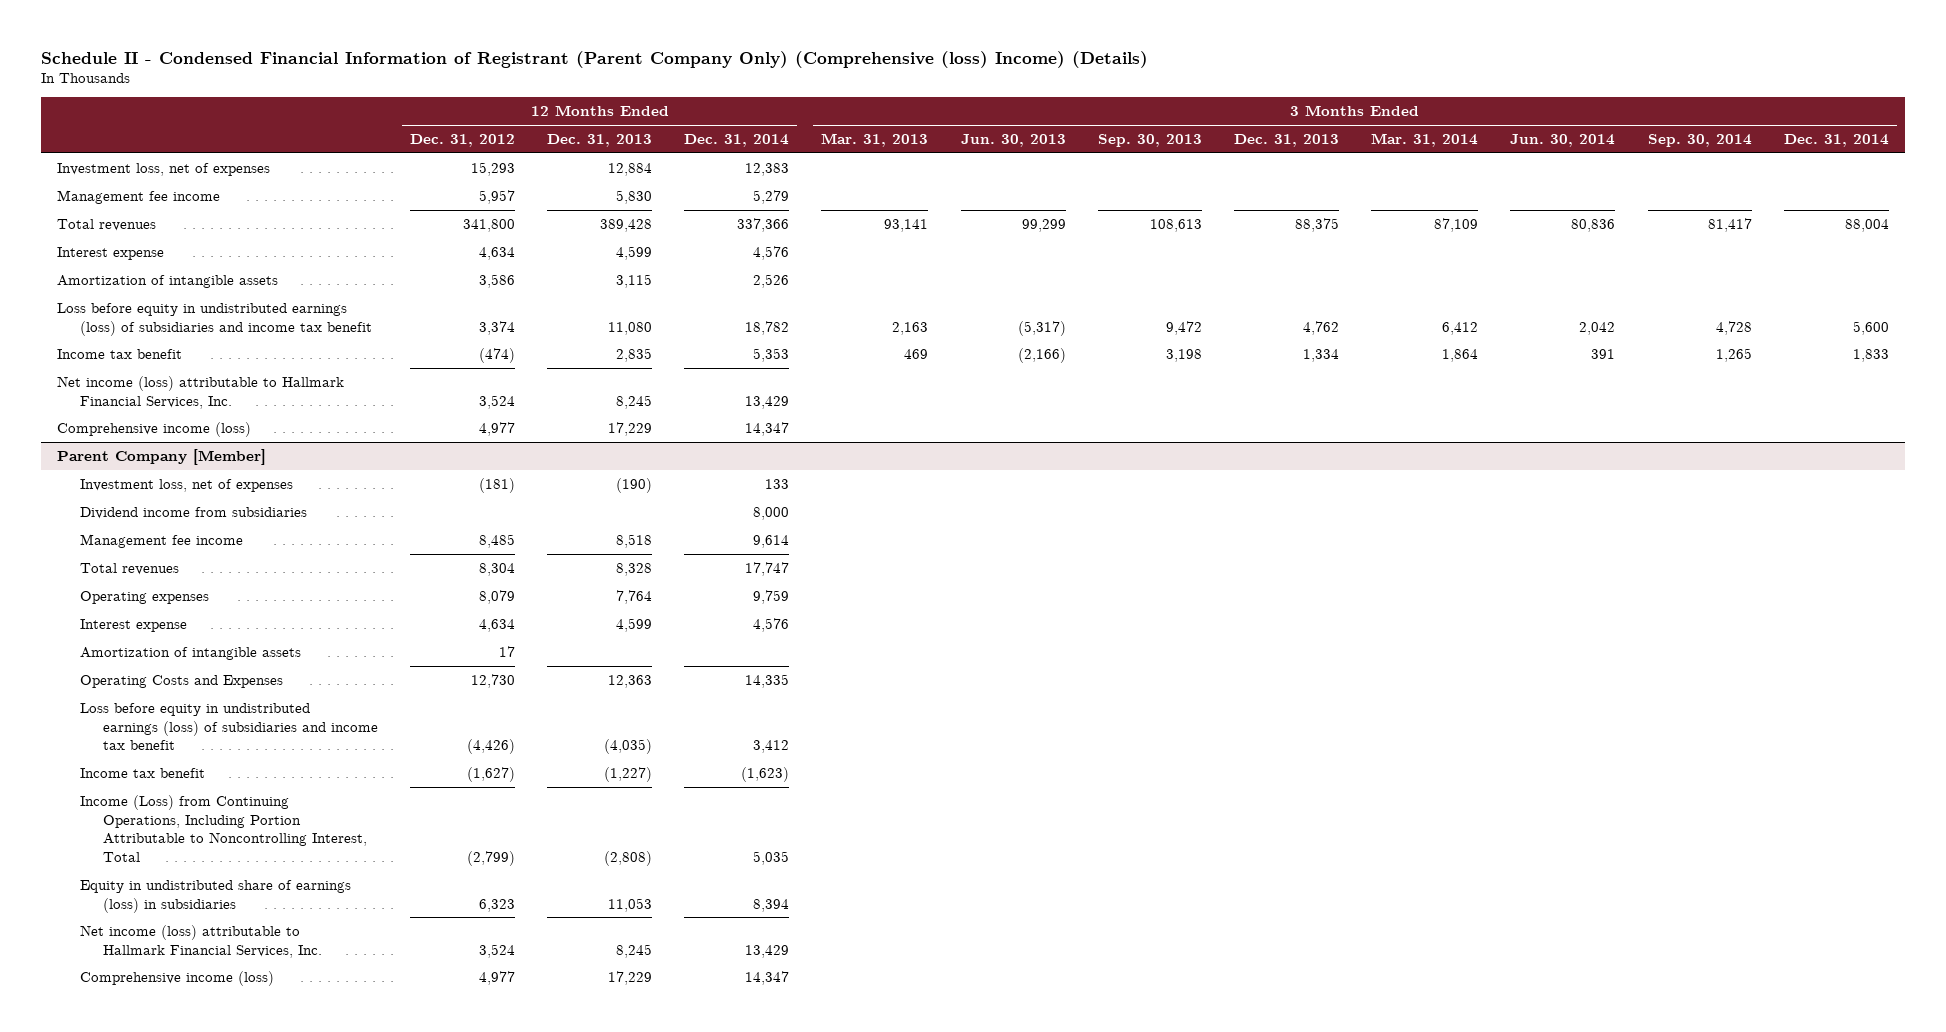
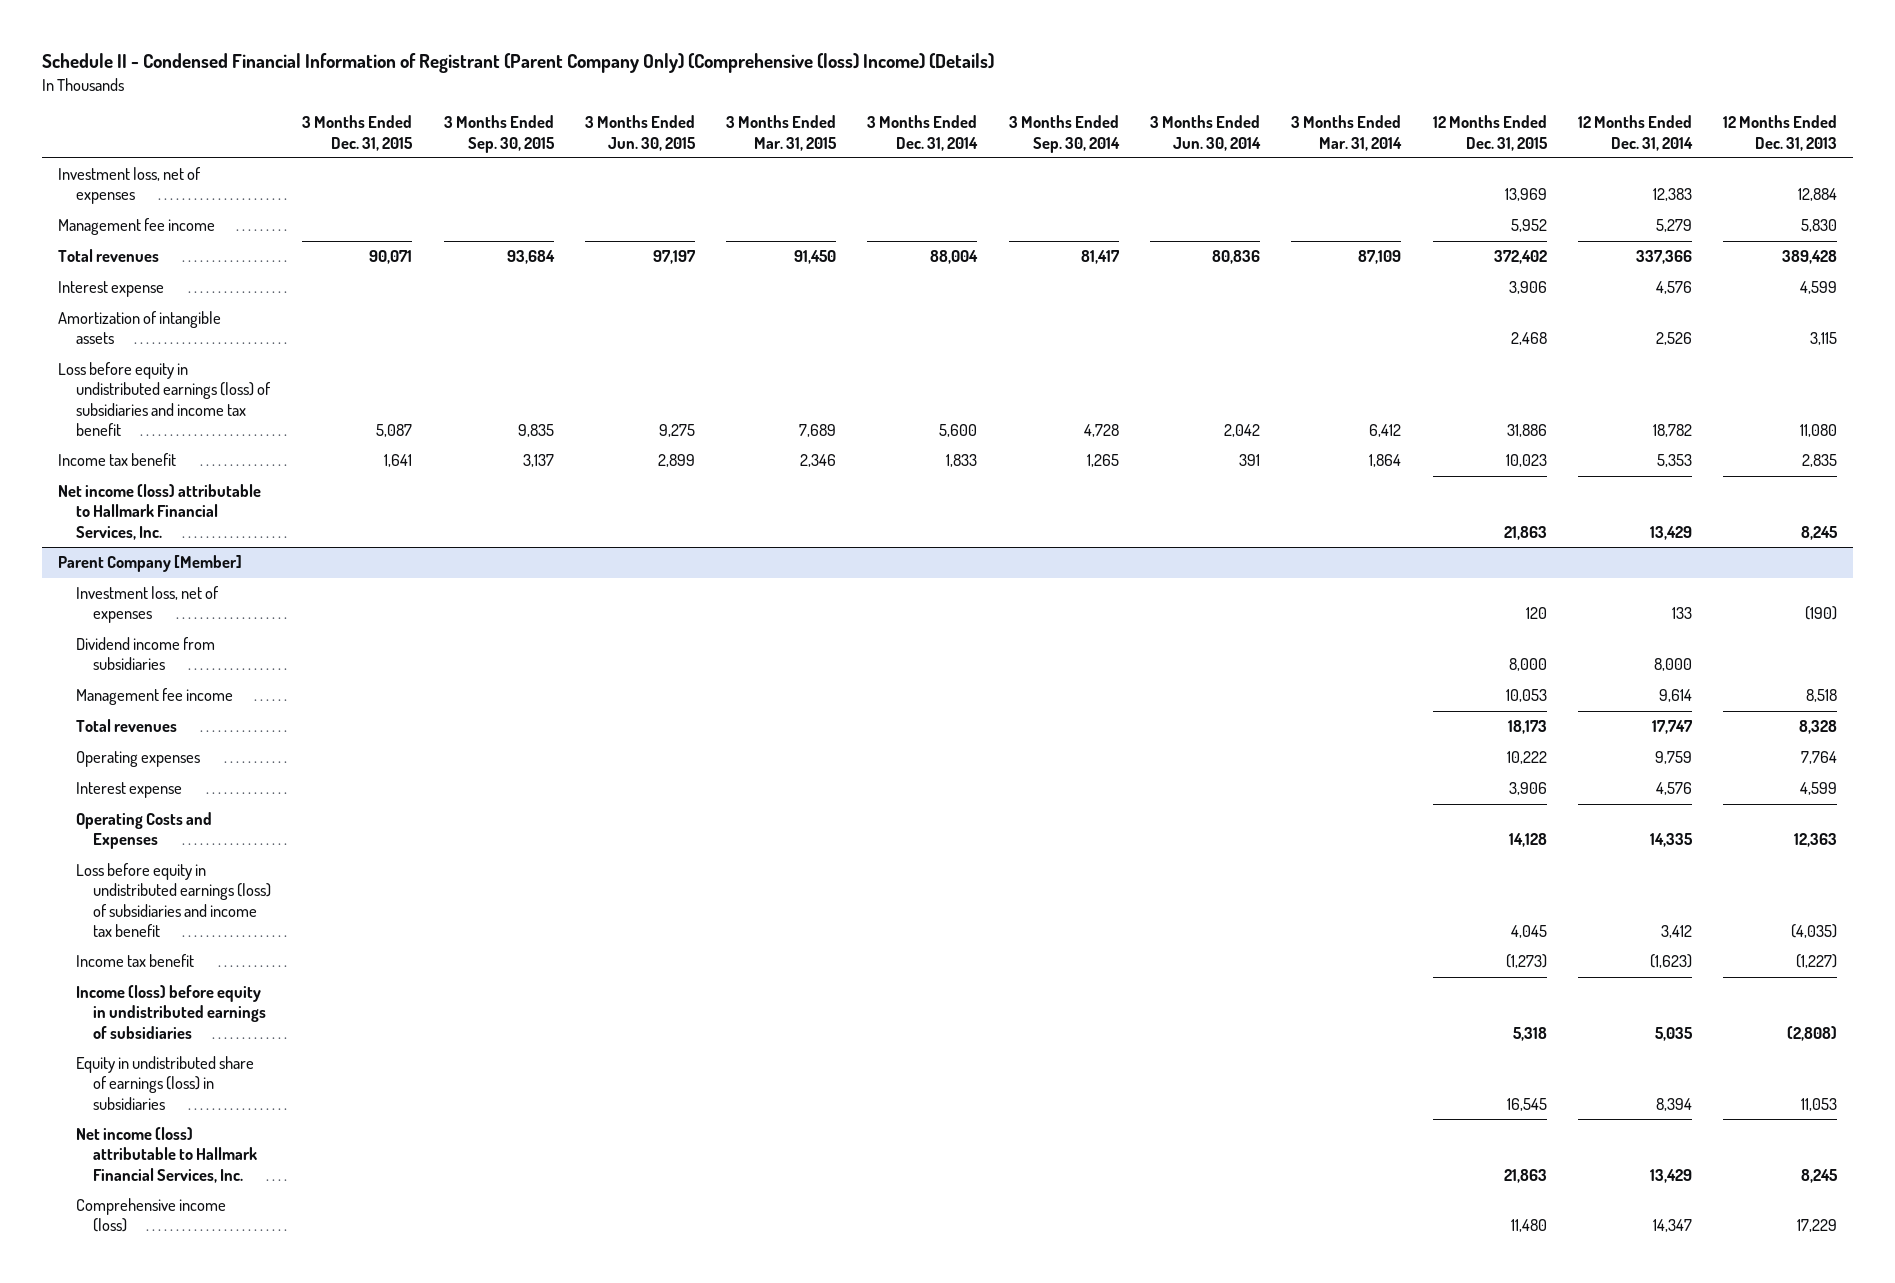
- | 12 Months Ended Dec. 31, 2012 | 12 Months Ended Dec. 31, 2013 | 12 Months Ended Dec. 31, 2014 | 3 Months Ended Mar. 31, 2013 | 3 Months Ended Jun. 30, 2013 | 3 Months Ended Sep. 30, 2013 | 3 Months Ended Dec. 31, 2013 | 3 Months Ended Mar. 31, 2014 | 3 Months Ended Jun. 30, 2014 | 3 Months Ended Sep. 30, 2014 | 3 Months Ended Dec. 31, 2014
+ | 3 Months Ended Dec. 31, 2015 | 3 Months Ended Sep. 30, 2015 | 3 Months Ended Jun. 30, 2015 | 3 Months Ended Mar. 31, 2015 | 3 Months Ended Dec. 31, 2014 | 3 Months Ended Sep. 30, 2014 | 3 Months Ended Jun. 30, 2014 | 3 Months Ended Mar. 31, 2014 | 12 Months Ended Dec. 31, 2015 | 12 Months Ended Dec. 31, 2014 | 12 Months Ended Dec. 31, 2013
- Comprehensive income (loss) | 4,977 | 17,229 | 14,347 | | | | | | | |
@ Parent Company [Member]
- Amortization of intangible assets | 17 | | | | | | | | | |
- Income (Loss) from Continuing Operations, Including Portion Attributable to Noncontrolling Interest, Total | (2,799) | (2,808) | 5,035 | | | | | | | |
+ Income (loss) before equity in undistributed earnings of subsidiaries | | | | | | | | | 5,318 | 5,035 | (2,808)

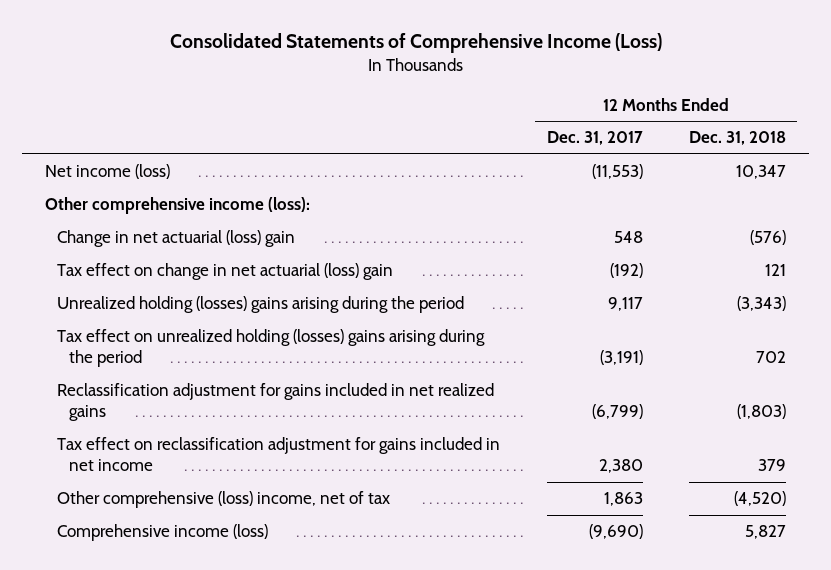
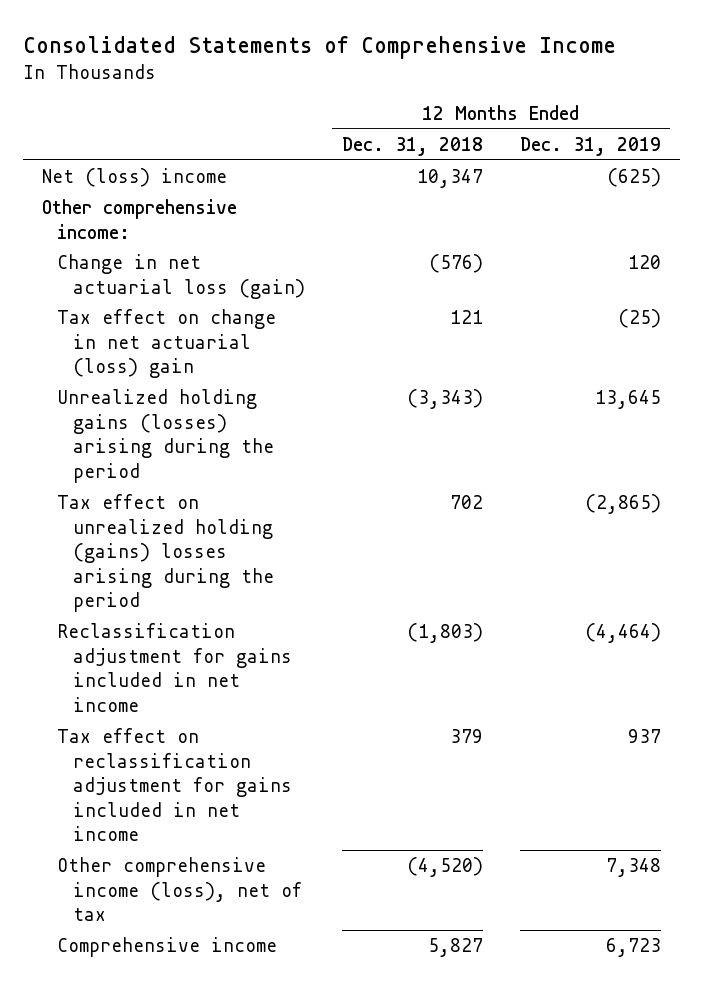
- Consolidated Statements of Comprehensive Income (Loss)
+ Consolidated Statements of Comprehensive Income
- | 12 Months Ended Dec. 31, 2017 | 12 Months Ended Dec. 31, 2018
+ | 12 Months Ended Dec. 31, 2018 | 12 Months Ended Dec. 31, 2019
- Net income (loss) | (11,553) | 10,347
- Other comprehensive income (loss):
- Change in net actuarial (loss) gain | 548 | (576)
+ Net (loss) income | 10,347 | (625)
+ Other comprehensive income:
+ Change in net actuarial loss (gain) | (576) | 120
- Unrealized holding (losses) gains arising during the period | 9,117 | (3,343)
- Tax effect on unrealized holding (losses) gains arising during the period | (3,191) | 702
- Reclassification adjustment for gains included in net realized gains | (6,799) | (1,803)
+ Unrealized holding gains (losses) arising during the period | (3,343) | 13,645
+ Tax effect on unrealized holding (gains) losses arising during the period | 702 | (2,865)
+ Reclassification adjustment for gains included in net income | (1,803) | (4,464)
- Other comprehensive (loss) income, net of tax | 1,863 | (4,520)
- Comprehensive income (loss) | (9,690) | 5,827
+ Other comprehensive income (loss), net of tax | (4,520) | 7,348
+ Comprehensive income | 5,827 | 6,723

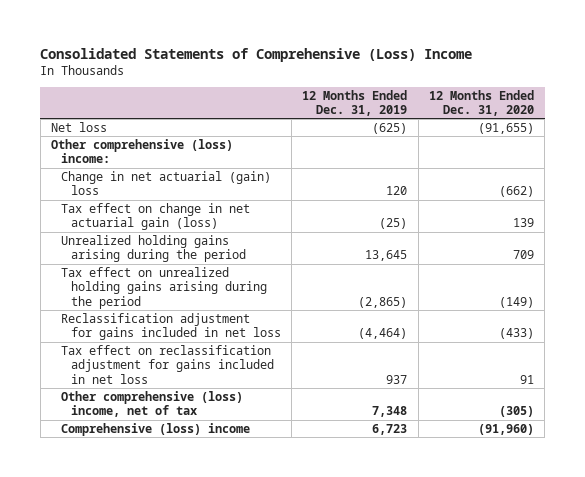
- Consolidated Statements of Comprehensive Income
+ Consolidated Statements of Comprehensive (Loss) Income
- | 12 Months Ended Dec. 31, 2018 | 12 Months Ended Dec. 31, 2019
+ | 12 Months Ended Dec. 31, 2019 | 12 Months Ended Dec. 31, 2020
- Net (loss) income | 10,347 | (625)
- Other comprehensive income:
- Change in net actuarial loss (gain) | (576) | 120
- Tax effect on change in net actuarial (loss) gain | 121 | (25)
- Unrealized holding gains (losses) arising during the period | (3,343) | 13,645
- Tax effect on unrealized holding (gains) losses arising during the period | 702 | (2,865)
- Reclassification adjustment for gains included in net income | (1,803) | (4,464)
- Tax effect on reclassification adjustment for gains included in net income | 379 | 937
- Other comprehensive income (loss), net of tax | (4,520) | 7,348
- Comprehensive income | 5,827 | 6,723
+ Net loss | (625) | (91,655)
+ Other comprehensive (loss) income:
+ Change in net actuarial (gain) loss | 120 | (662)
+ Tax effect on change in net actuarial gain (loss) | (25) | 139
+ Unrealized holding gains arising during the period | 13,645 | 709
+ Tax effect on unrealized holding gains arising during the period | (2,865) | (149)
+ Reclassification adjustment for gains included in net loss | (4,464) | (433)
+ Tax effect on reclassification adjustment for gains included in net loss | 937 | 91
+ Other comprehensive (loss) income, net of tax | 7,348 | (305)
+ Comprehensive (loss) income | 6,723 | (91,960)

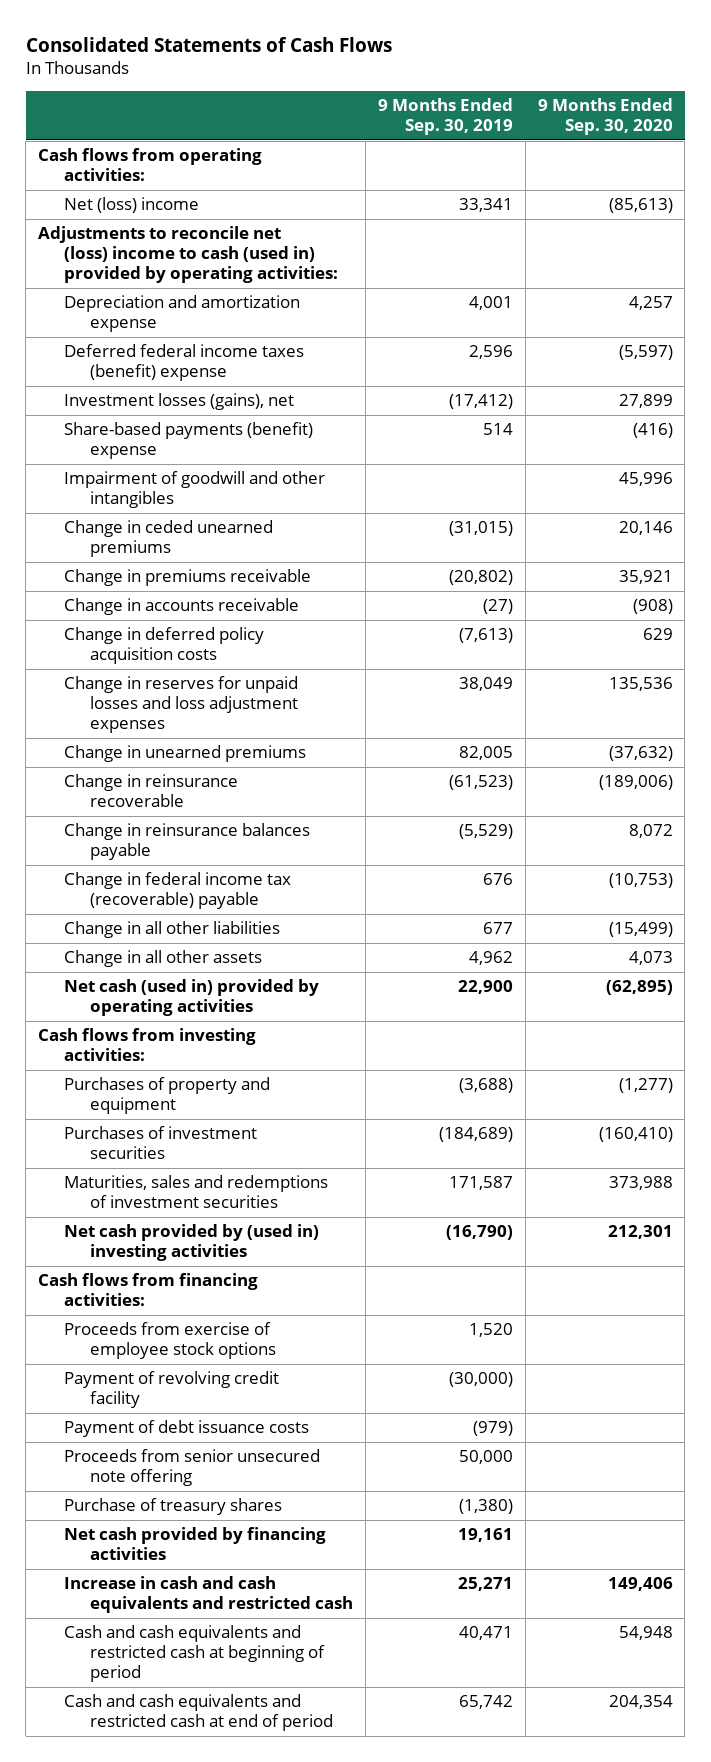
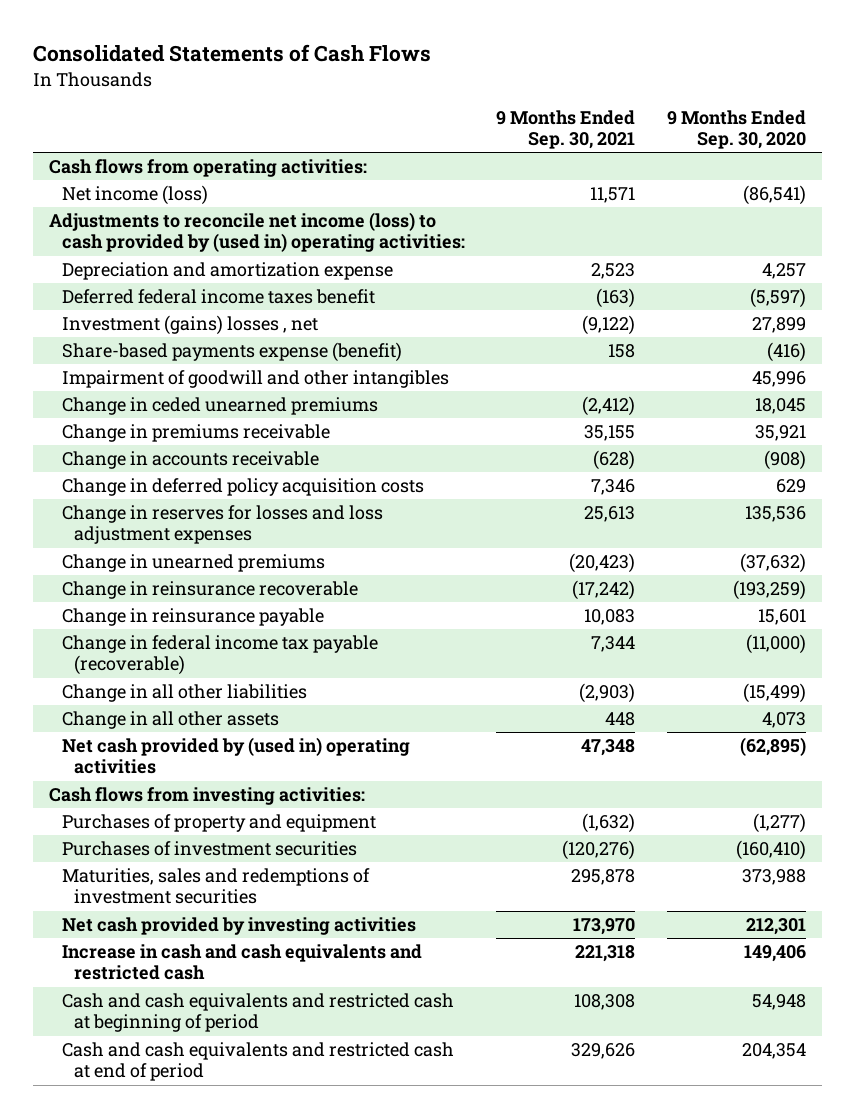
- | 9 Months Ended Sep. 30, 2019 | 9 Months Ended Sep. 30, 2020
+ | 9 Months Ended Sep. 30, 2021 | 9 Months Ended Sep. 30, 2020
- Net (loss) income | 33,341 | (85,613)
- Adjustments to reconcile net (loss) income to cash (used in) provided by operating activities:
+ Net income (loss) | 11,571 | (86,541)
+ Adjustments to reconcile net income (loss) to cash provided by (used in) operating activities:
- Deferred federal income taxes (benefit) expense | 2,596 | (5,597)
- Investment losses (gains), net | (17,412) | 27,899
- Share-based payments (benefit) expense | 514 | (416)
+ Deferred federal income taxes benefit | (163) | (5,597)
+ Investment (gains) losses , net | (9,122) | 27,899
+ Share-based payments expense (benefit) | 158 | (416)
- Change in ceded unearned premiums | (31,015) | 20,146
+ Change in ceded unearned premiums | (2,412) | 18,045
- Change in reserves for unpaid losses and loss adjustment expenses | 38,049 | 135,536
+ Change in reserves for losses and loss adjustment expenses | 25,613 | 135,536
- Change in reinsurance recoverable | (61,523) | (189,006)
- Change in reinsurance balances payable | (5,529) | 8,072
- Change in federal income tax (recoverable) payable | 676 | (10,753)
+ Change in reinsurance recoverable | (17,242) | (193,259)
+ Change in reinsurance payable | 10,083 | 15,601
+ Change in federal income tax payable (recoverable) | 7,344 | (11,000)
- Net cash (used in) provided by operating activities | 22,900 | (62,895)
+ Net cash provided by (used in) operating activities | 47,348 | (62,895)
- Net cash provided by (used in) investing activities | (16,790) | 212,301
- Cash flows from financing activities:
- Proceeds from exercise of employee stock options | 1,520 |
- Payment of revolving credit facility | (30,000) |
- Payment of debt issuance costs | (979) |
- Proceeds from senior unsecured note offering | 50,000 |
- Purchase of treasury shares | (1,380) |
- Net cash provided by financing activities | 19,161 |
+ Net cash provided by investing activities | 173,970 | 212,301

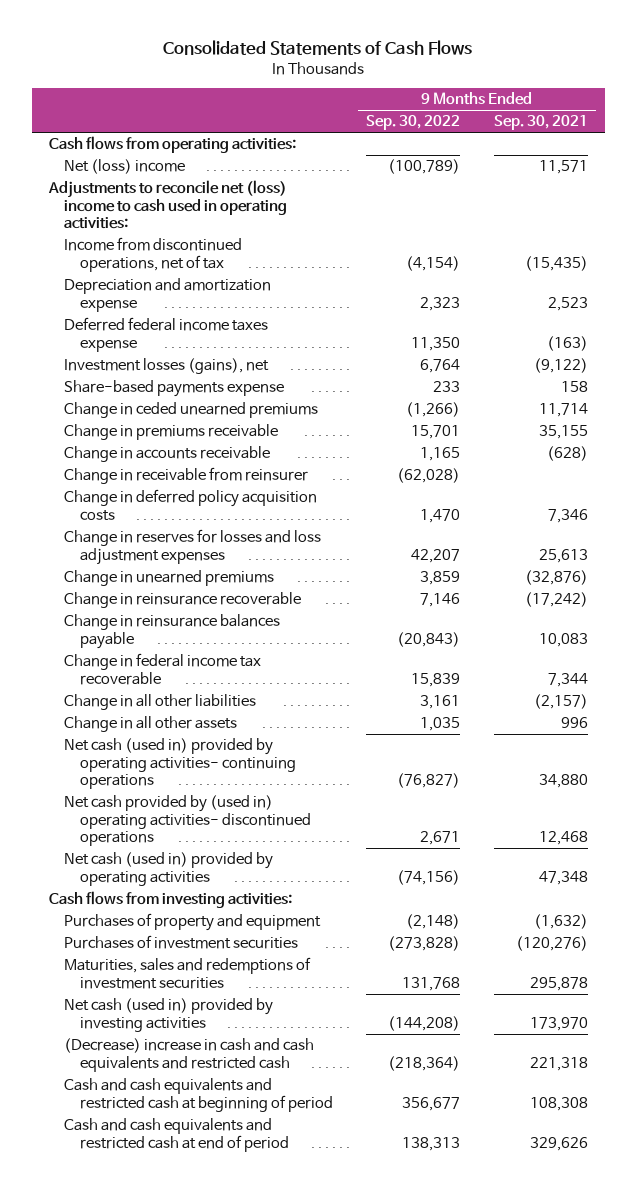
- | 9 Months Ended Sep. 30, 2021 | 9 Months Ended Sep. 30, 2020
+ | 9 Months Ended Sep. 30, 2022 | 9 Months Ended Sep. 30, 2021
- Net income (loss) | 11,571 | (86,541)
- Adjustments to reconcile net income (loss) to cash provided by (used in) operating activities:
+ Net (loss) income | (100,789) | 11,571
+ Adjustments to reconcile net (loss) income to cash used in operating activities:
+ Income from discontinued operations, net of tax | (4,154) | (15,435)
- Deferred federal income taxes benefit | (163) | (5,597)
- Investment (gains) losses , net | (9,122) | 27,899
- Share-based payments expense (benefit) | 158 | (416)
- Impairment of goodwill and other intangibles | | 45,996
- Change in ceded unearned premiums | (2,412) | 18,045
+ Deferred federal income taxes expense | 11,350 | (163)
+ Investment losses (gains), net | 6,764 | (9,122)
+ Share-based payments expense | 233 | 158
+ Change in ceded unearned premiums | (1,266) | 11,714
+ Change in receivable from reinsurer | (62,028) |
- Change in unearned premiums | (20,423) | (37,632)
+ Change in unearned premiums | 3,859 | (32,876)
- Change in reinsurance payable | 10,083 | 15,601
- Change in federal income tax payable (recoverable) | 7,344 | (11,000)
- Change in all other liabilities | (2,903) | (15,499)
- Change in all other assets | 448 | 4,073
- Net cash provided by (used in) operating activities | 47,348 | (62,895)
+ Change in reinsurance balances payable | (20,843) | 10,083
+ Change in federal income tax recoverable | 15,839 | 7,344
+ Change in all other liabilities | 3,161 | (2,157)
+ Change in all other assets | 1,035 | 996
+ Net cash (used in) provided by operating activities- continuing operations | (76,827) | 34,880
+ Net cash provided by (used in) operating activities- discontinued operations | 2,671 | 12,468
+ Net cash (used in) provided by operating activities | (74,156) | 47,348
- Net cash provided by investing activities | 173,970 | 212,301
- Increase in cash and cash equivalents and restricted cash | 221,318 | 149,406
+ Net cash (used in) provided by investing activities | (144,208) | 173,970
+ (Decrease) increase in cash and cash equivalents and restricted cash | (218,364) | 221,318

